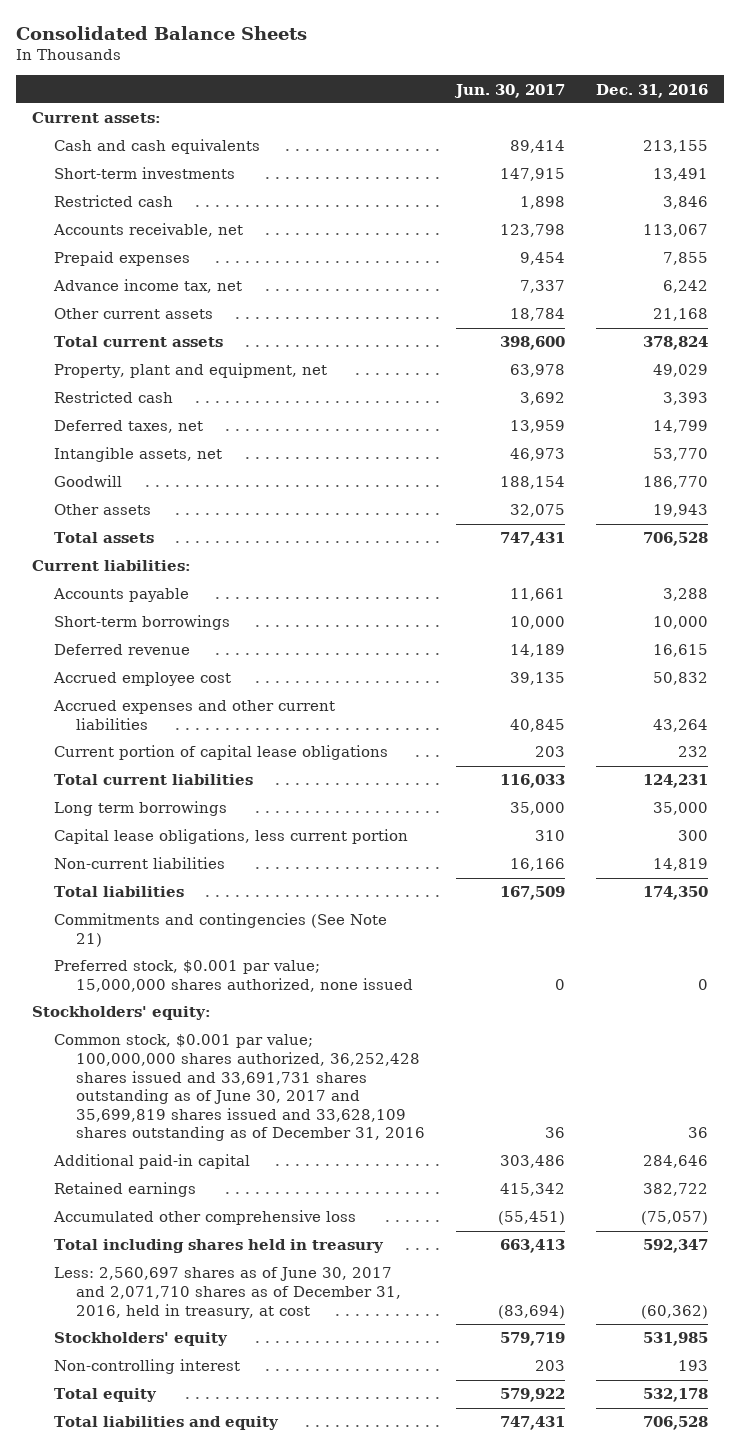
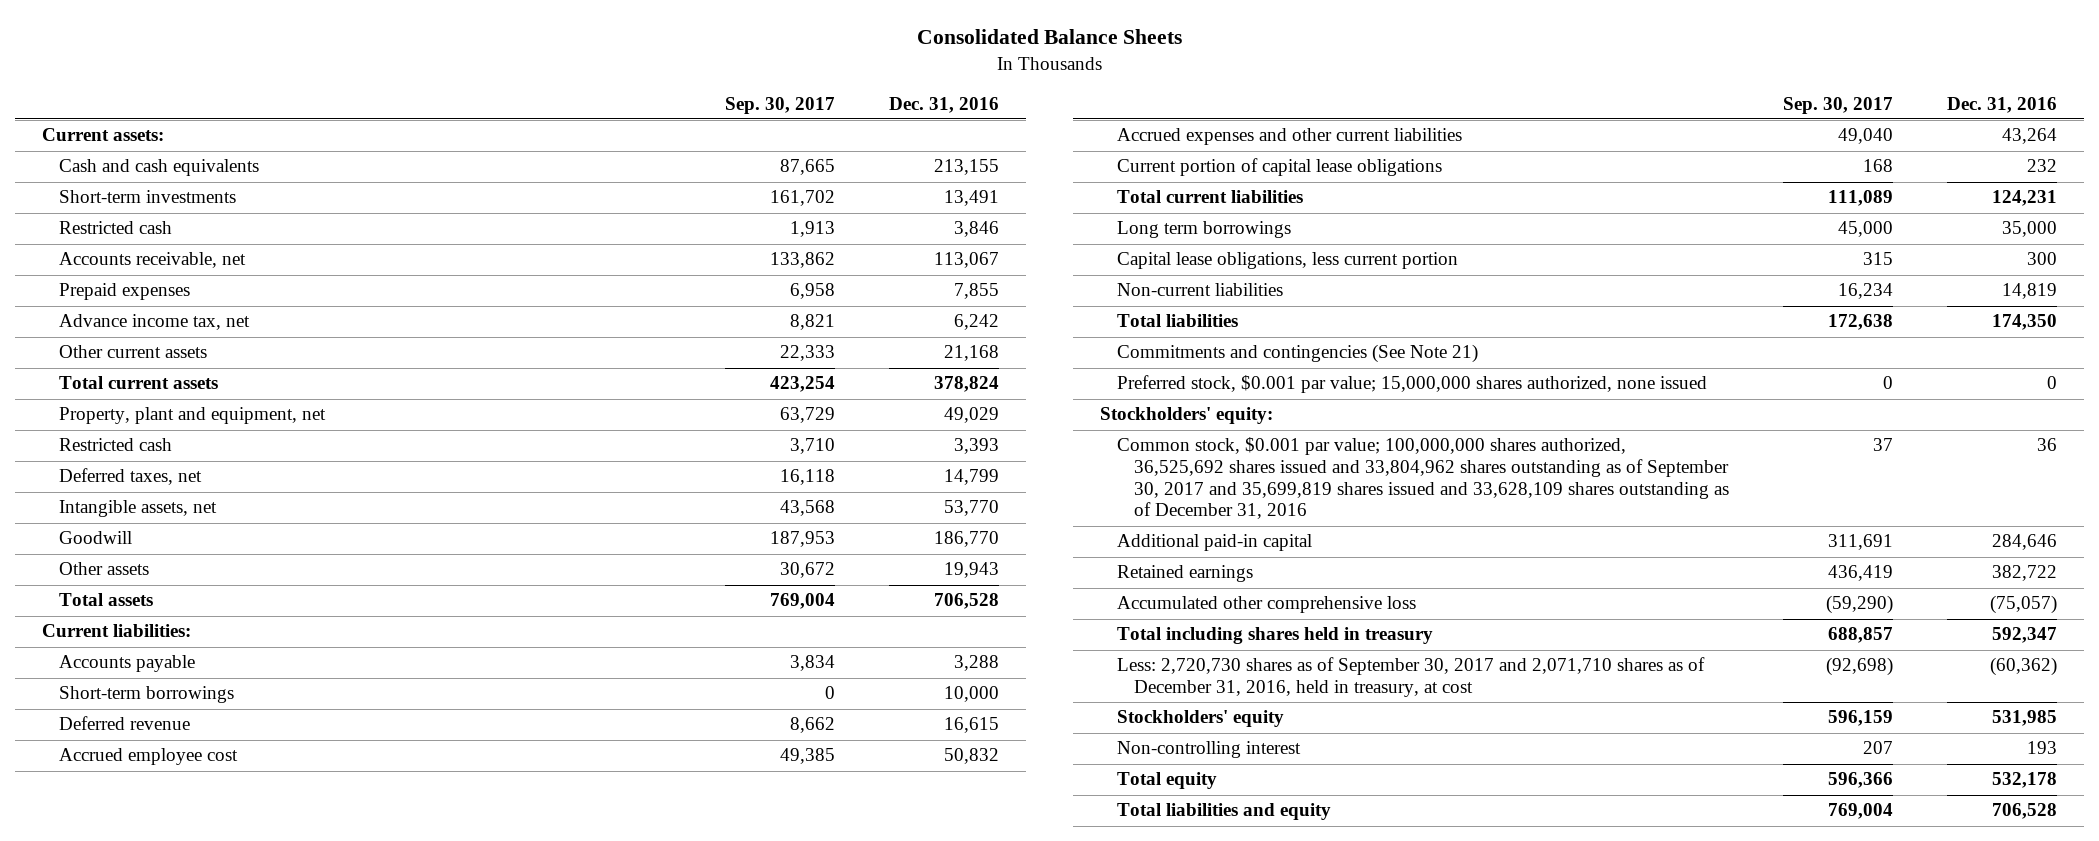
- | Jun. 30, 2017 | Dec. 31, 2016
+ | Sep. 30, 2017 | Dec. 31, 2016
- Common stock, $0.001 par value; 100,000,000 shares authorized, 36,252,428 shares issued and 33,691,731 shares outstanding as of June 30, 2017 and 35,699,819 shares issued and 33,628,109 shares outstanding as of December 31, 2016 | 36 | 36
+ Common stock, $0.001 par value; 100,000,000 shares authorized, 36,525,692 shares issued and 33,804,962 shares outstanding as of September 30, 2017 and 35,699,819 shares issued and 33,628,109 shares outstanding as of December 31, 2016 | 37 | 36
- Less: 2,560,697 shares as of June 30, 2017 and 2,071,710 shares as of December 31, 2016, held in treasury, at cost | (83,694) | (60,362)
+ Less: 2,720,730 shares as of September 30, 2017 and 2,071,710 shares as of December 31, 2016, held in treasury, at cost | (92,698) | (60,362)

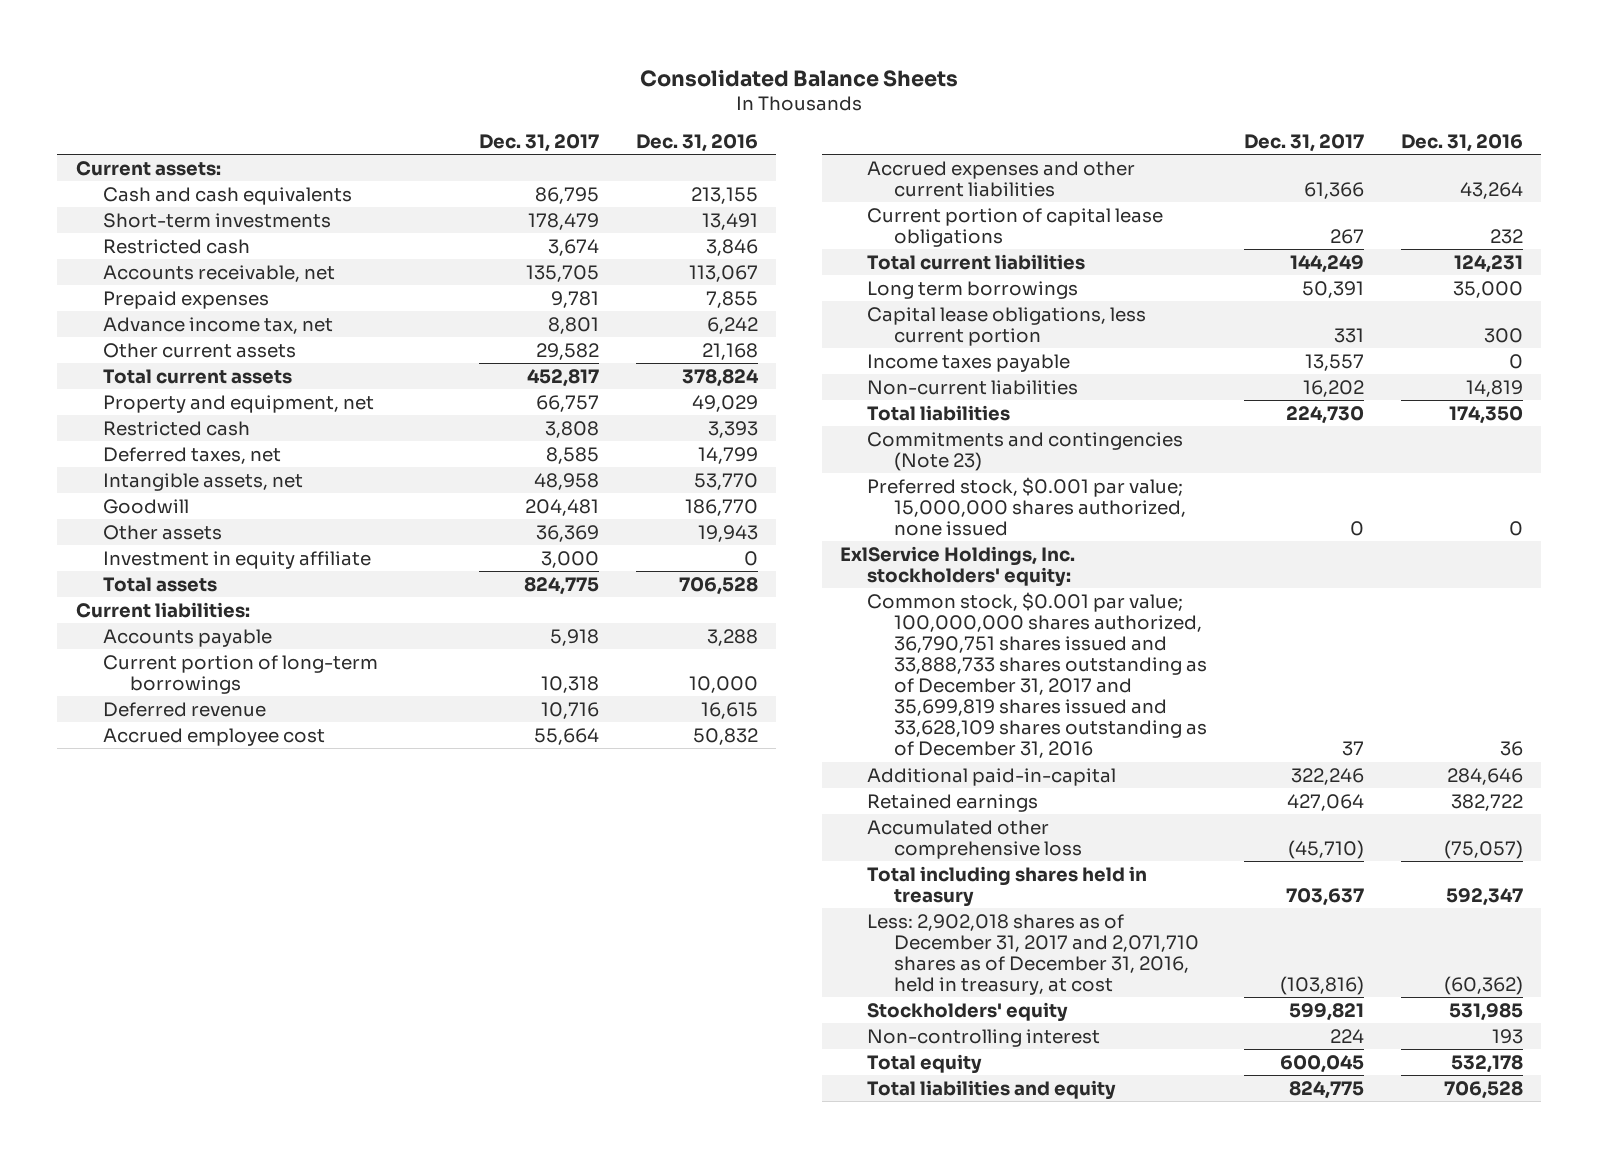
- | Sep. 30, 2017 | Dec. 31, 2016
+ | Dec. 31, 2017 | Dec. 31, 2016
- Property, plant and equipment, net | 63,729 | 49,029
+ Property and equipment, net | 66,757 | 49,029
+ Investment in equity affiliate | 3,000 | 0
- Short-term borrowings | 0 | 10,000
+ Current portion of long-term borrowings | 10,318 | 10,000
+ Income taxes payable | 13,557 | 0
- Commitments and contingencies (See Note 21)
+ Commitments and contingencies (Note 23)
- Stockholders' equity:
- Common stock, $0.001 par value; 100,000,000 shares authorized, 36,525,692 shares issued and 33,804,962 shares outstanding as of September 30, 2017 and 35,699,819 shares issued and 33,628,109 shares outstanding as of December 31, 2016 | 37 | 36
- Additional paid-in capital | 311,691 | 284,646
+ ExlService Holdings, Inc. stockholders' equity:
+ Common stock, $0.001 par value; 100,000,000 shares authorized, 36,790,751 shares issued and 33,888,733 shares outstanding as of December 31, 2017 and 35,699,819 shares issued and 33,628,109 shares outstanding as of December 31, 2016 | 37 | 36
+ Additional paid-in-capital | 322,246 | 284,646
- Less: 2,720,730 shares as of September 30, 2017 and 2,071,710 shares as of December 31, 2016, held in treasury, at cost | (92,698) | (60,362)
+ Less: 2,902,018 shares as of December 31, 2017 and 2,071,710 shares as of December 31, 2016, held in treasury, at cost | (103,816) | (60,362)

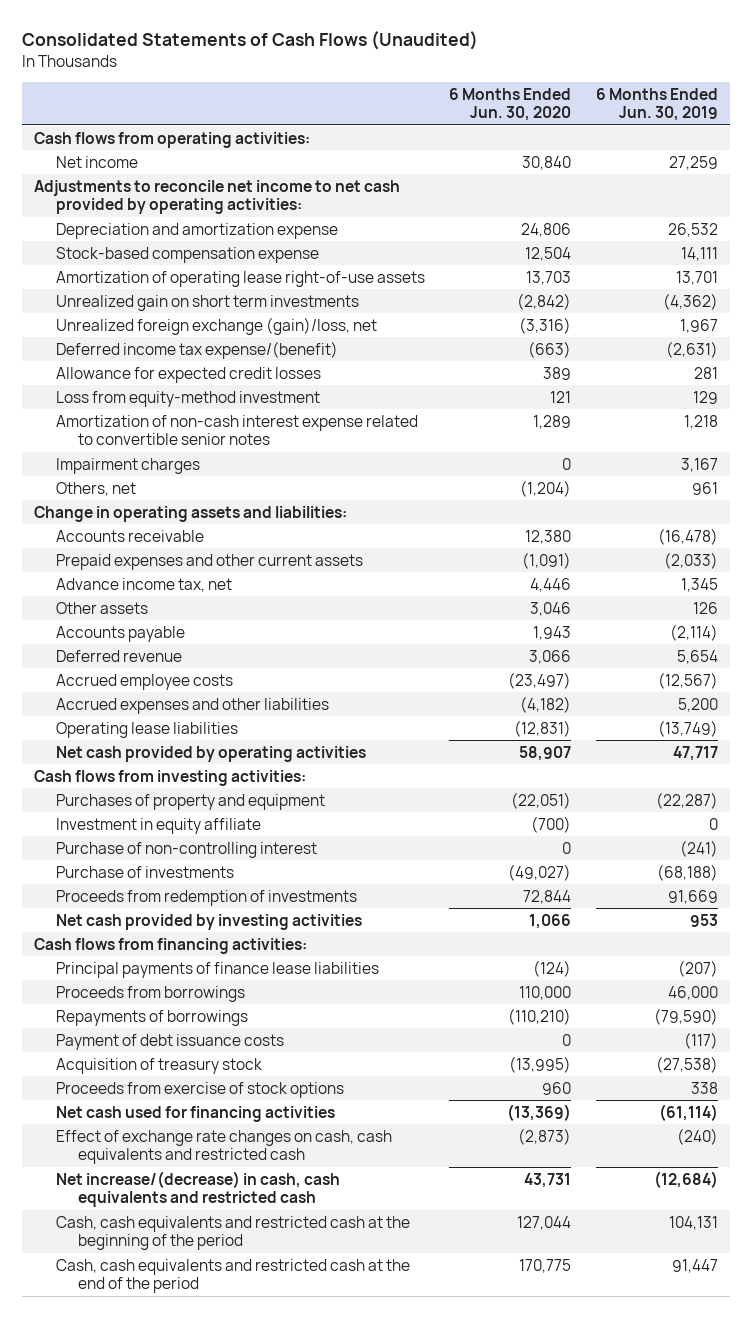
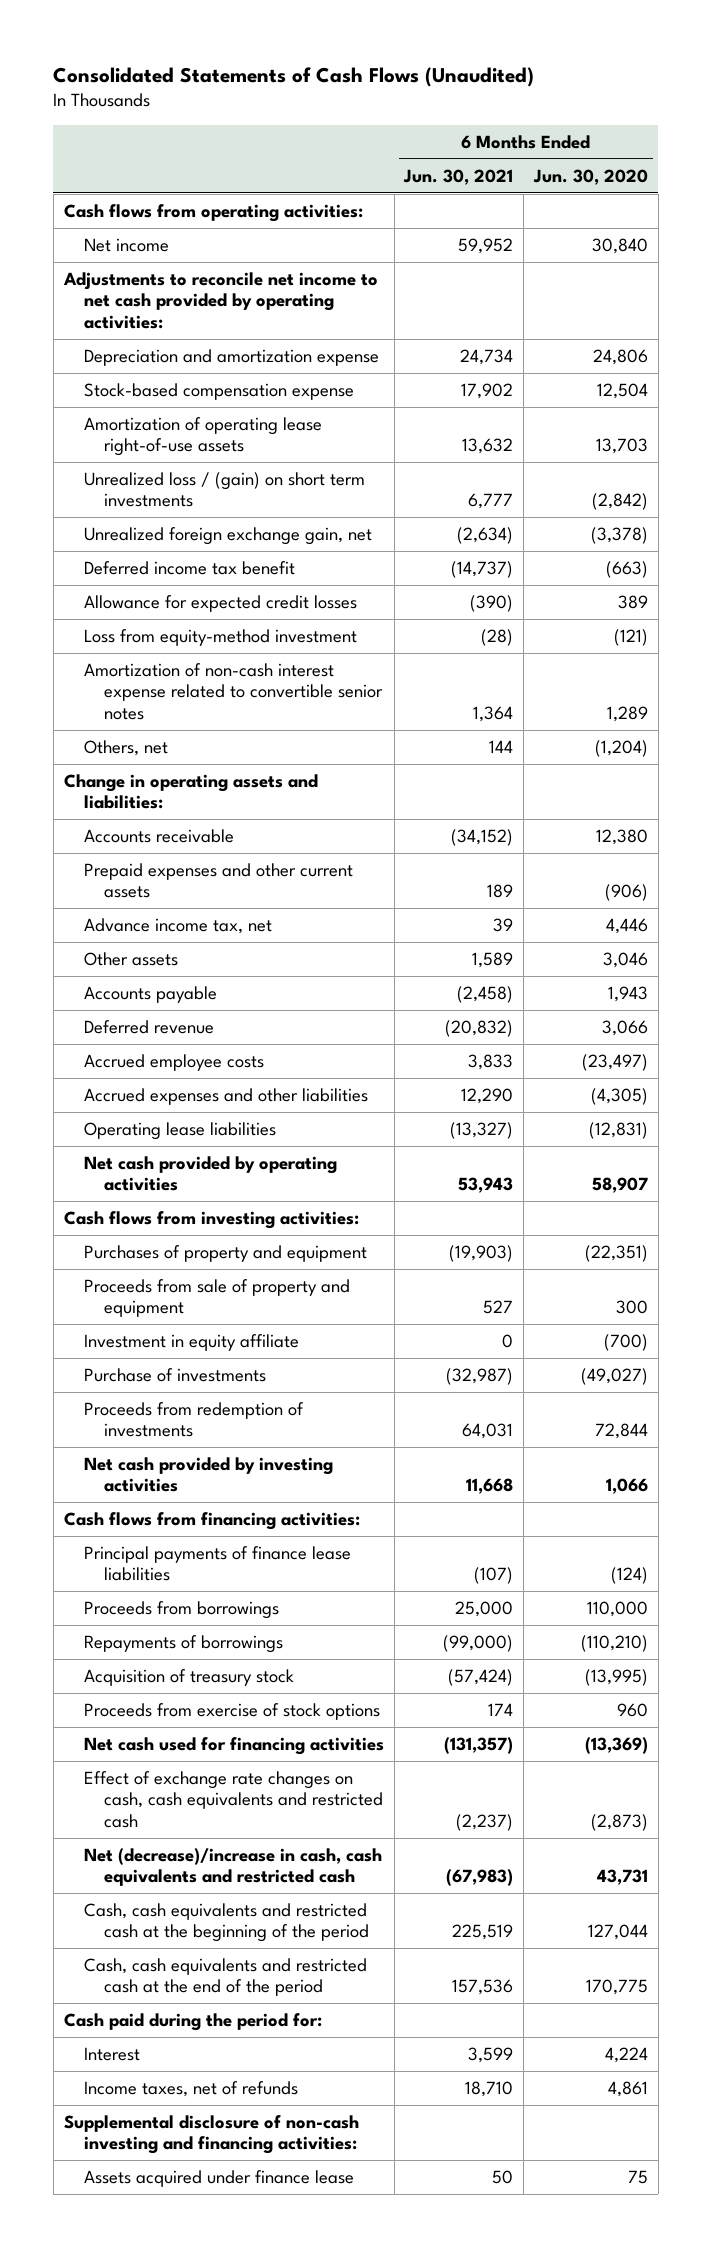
- | 6 Months Ended Jun. 30, 2020 | 6 Months Ended Jun. 30, 2019
+ | 6 Months Ended Jun. 30, 2021 | 6 Months Ended Jun. 30, 2020
- Unrealized gain on short term investments | (2,842) | (4,362)
- Unrealized foreign exchange (gain)/loss, net | (3,316) | 1,967
- Deferred income tax expense/(benefit) | (663) | (2,631)
+ Unrealized loss / (gain) on short term investments | 6,777 | (2,842)
+ Unrealized foreign exchange gain, net | (2,634) | (3,378)
+ Deferred income tax benefit | (14,737) | (663)
- Loss from equity-method investment | 121 | 129
+ Loss from equity-method investment | (28) | (121)
- Impairment charges | 0 | 3,167
- Prepaid expenses and other current assets | (1,091) | (2,033)
+ Prepaid expenses and other current assets | 189 | (906)
- Accrued expenses and other liabilities | (4,182) | 5,200
+ Accrued expenses and other liabilities | 12,290 | (4,305)
- Purchases of property and equipment | (22,051) | (22,287)
+ Purchases of property and equipment | (19,903) | (22,351)
+ Proceeds from sale of property and equipment | 527 | 300
- Purchase of non-controlling interest | 0 | (241)
- Payment of debt issuance costs | 0 | (117)
- Net increase/(decrease) in cash, cash equivalents and restricted cash | 43,731 | (12,684)
+ Net (decrease)/increase in cash, cash equivalents and restricted cash | (67,983) | 43,731
+ Cash paid during the period for:
+ Interest | 3,599 | 4,224
+ Income taxes, net of refunds | 18,710 | 4,861
+ Supplemental disclosure of non-cash investing and financing activities:
+ Assets acquired under finance lease | 50 | 75

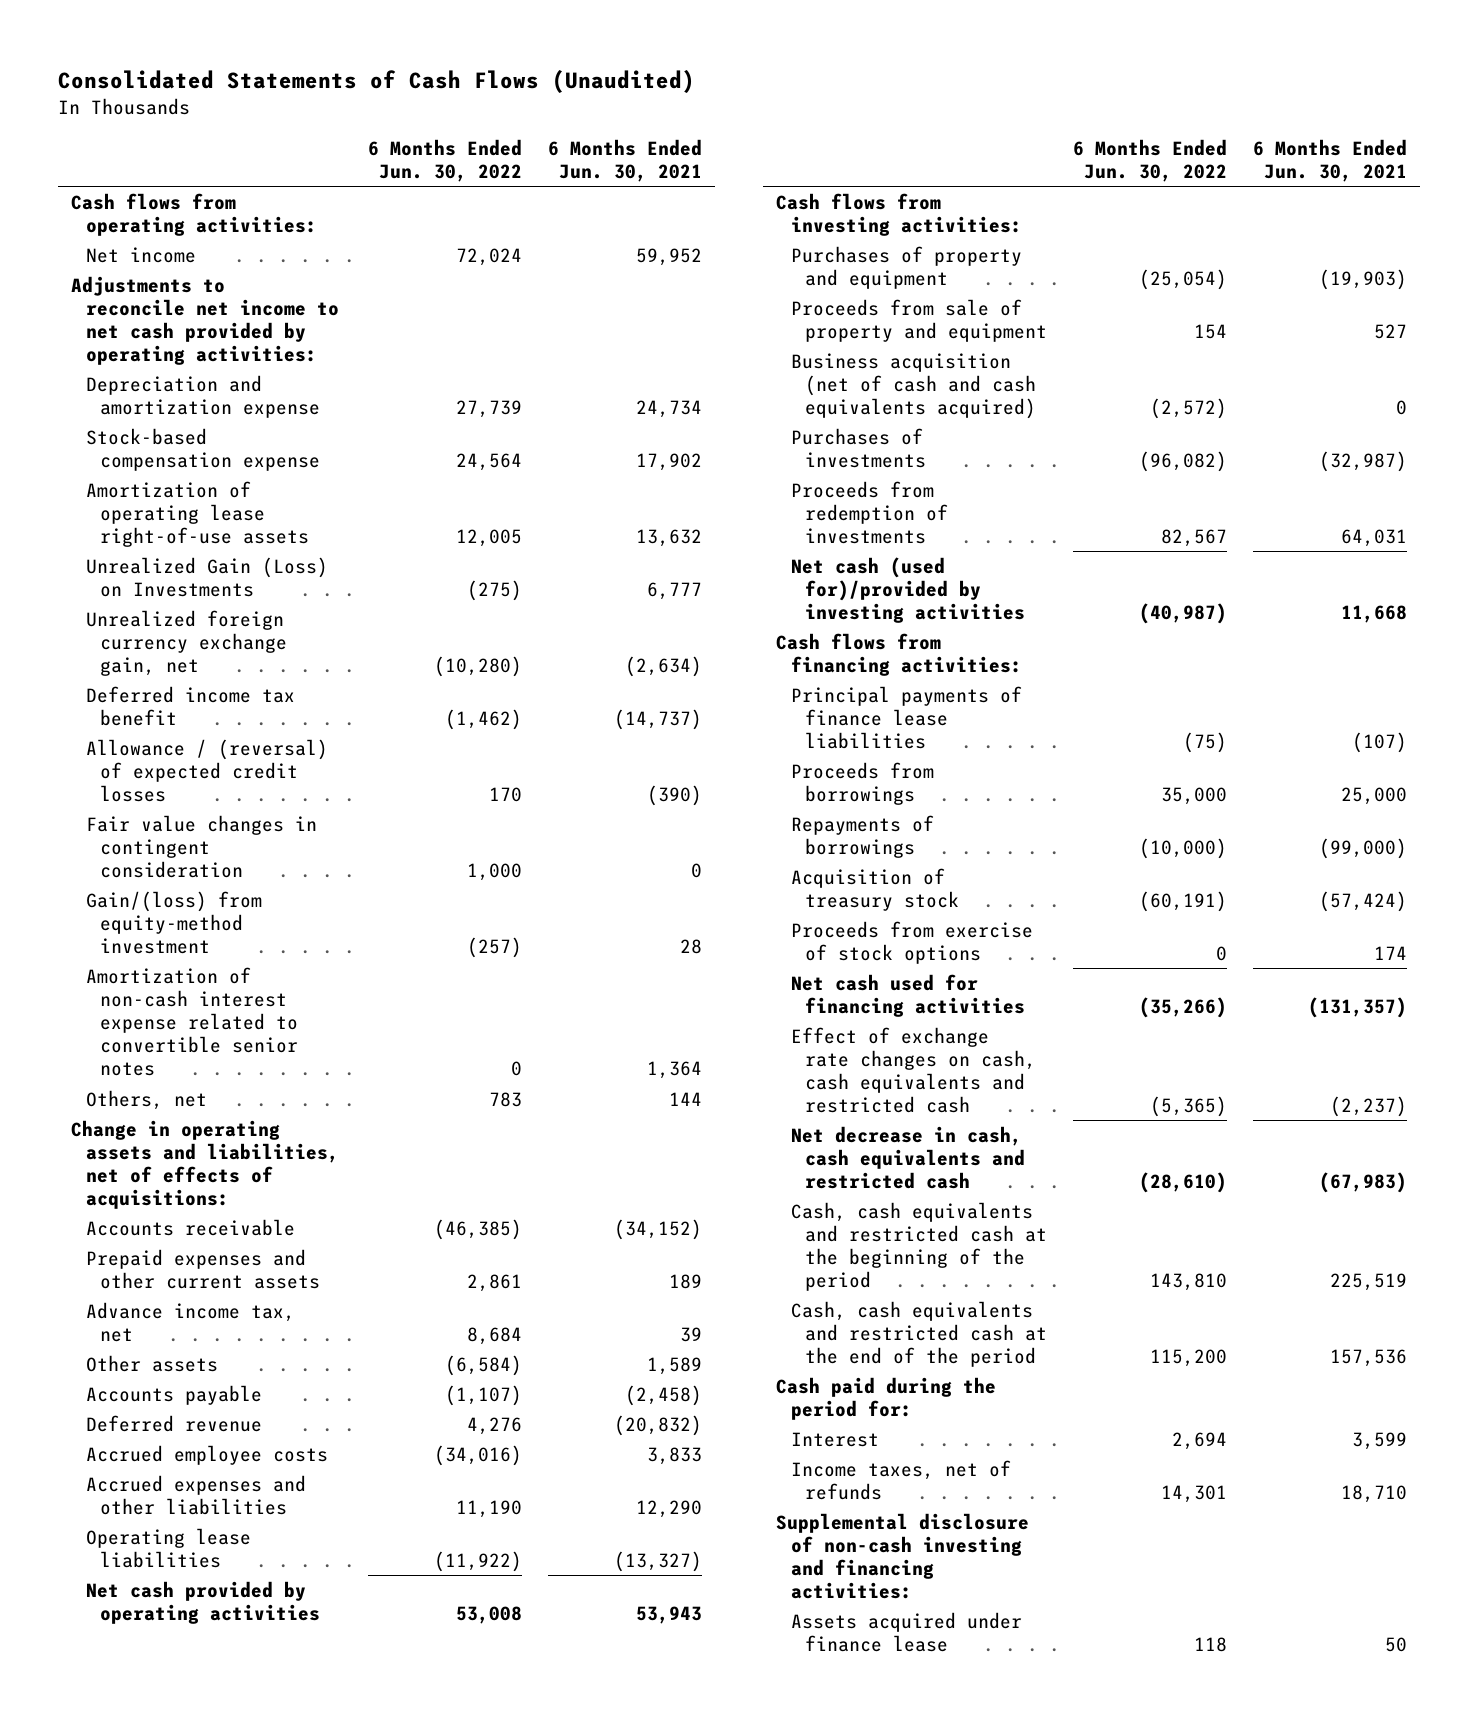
- | 6 Months Ended Jun. 30, 2021 | 6 Months Ended Jun. 30, 2020
+ | 6 Months Ended Jun. 30, 2022 | 6 Months Ended Jun. 30, 2021
- Unrealized loss / (gain) on short term investments | 6,777 | (2,842)
- Unrealized foreign exchange gain, net | (2,634) | (3,378)
+ Unrealized Gain (Loss) on Investments | (275) | 6,777
+ Unrealized foreign currency exchange gain, net | (10,280) | (2,634)
- Allowance for expected credit losses | (390) | 389
- Loss from equity-method investment | (28) | (121)
+ Allowance / (reversal) of expected credit losses | 170 | (390)
+ Fair value changes in contingent consideration | 1,000 | 0
+ Gain/(loss) from equity-method investment | (257) | 28
- Change in operating assets and liabilities:
+ Change in operating assets and liabilities, net of effects of acquisitions:
- Investment in equity affiliate | 0 | (700)
- Purchase of investments | (32,987) | (49,027)
+ Business acquisition (net of cash and cash equivalents acquired) | (2,572) | 0
+ Purchases of investments | (96,082) | (32,987)
- Net cash provided by investing activities | 11,668 | 1,066
+ Net cash (used for)/provided by investing activities | (40,987) | 11,668
- Net (decrease)/increase in cash, cash equivalents and restricted cash | (67,983) | 43,731
+ Net decrease in cash, cash equivalents and restricted cash | (28,610) | (67,983)

